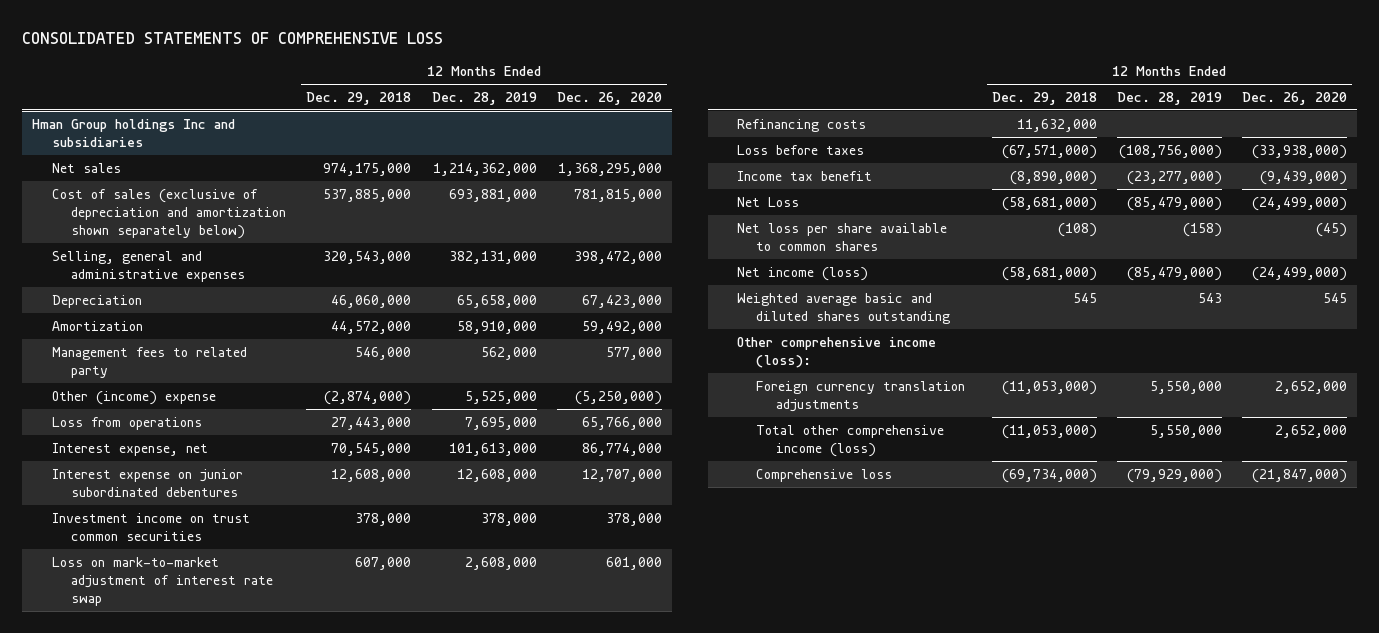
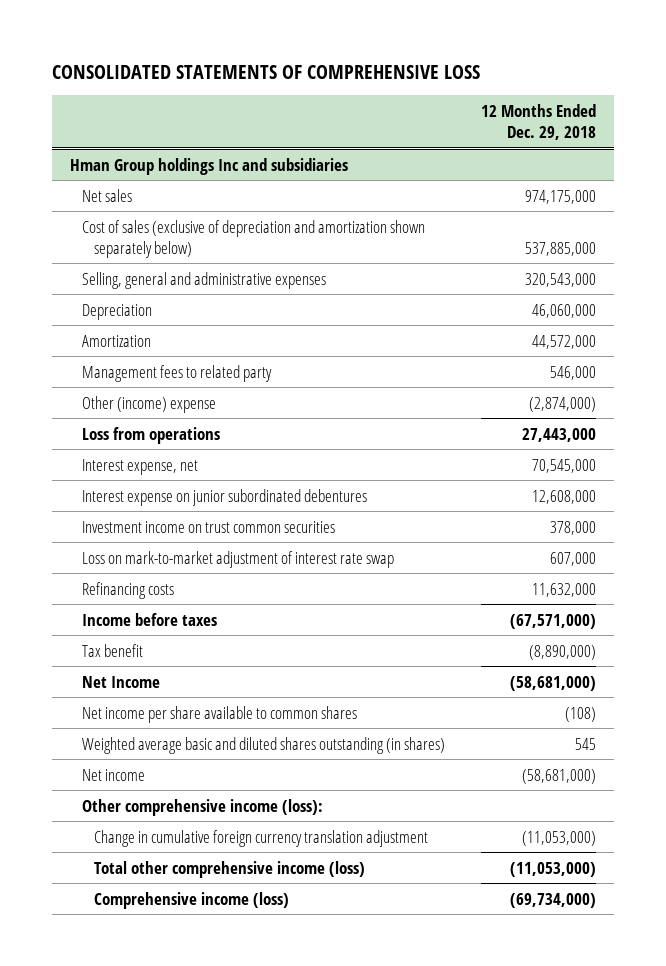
- | 12 Months Ended Dec. 29, 2018 | 12 Months Ended Dec. 28, 2019 | 12 Months Ended Dec. 26, 2020
+ | 12 Months Ended Dec. 29, 2018
@ Hman Group holdings Inc and subsidiaries
- Loss before taxes | (67,571,000) | (108,756,000) | (33,938,000)
- Income tax benefit | (8,890,000) | (23,277,000) | (9,439,000)
- Net Loss | (58,681,000) | (85,479,000) | (24,499,000)
- Net loss per share available to common shares | (108) | (158) | (45)
- Net income (loss) | (58,681,000) | (85,479,000) | (24,499,000)
- Weighted average basic and diluted shares outstanding | 545 | 543 | 545
+ Income before taxes | (67,571,000)
+ Tax benefit | (8,890,000)
+ Net Income | (58,681,000)
+ Net income per share available to common shares | (108)
+ Weighted average basic and diluted shares outstanding (in shares) | 545
+ Net income | (58,681,000)
- Foreign currency translation adjustments | (11,053,000) | 5,550,000 | 2,652,000
+ Change in cumulative foreign currency translation adjustment | (11,053,000)
- Comprehensive loss | (69,734,000) | (79,929,000) | (21,847,000)
+ Comprehensive income (loss) | (69,734,000)

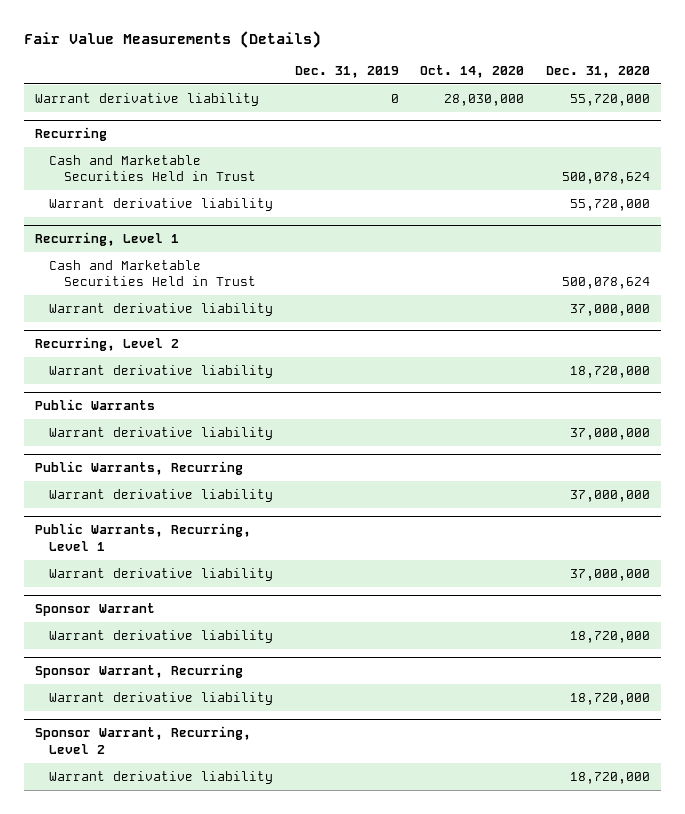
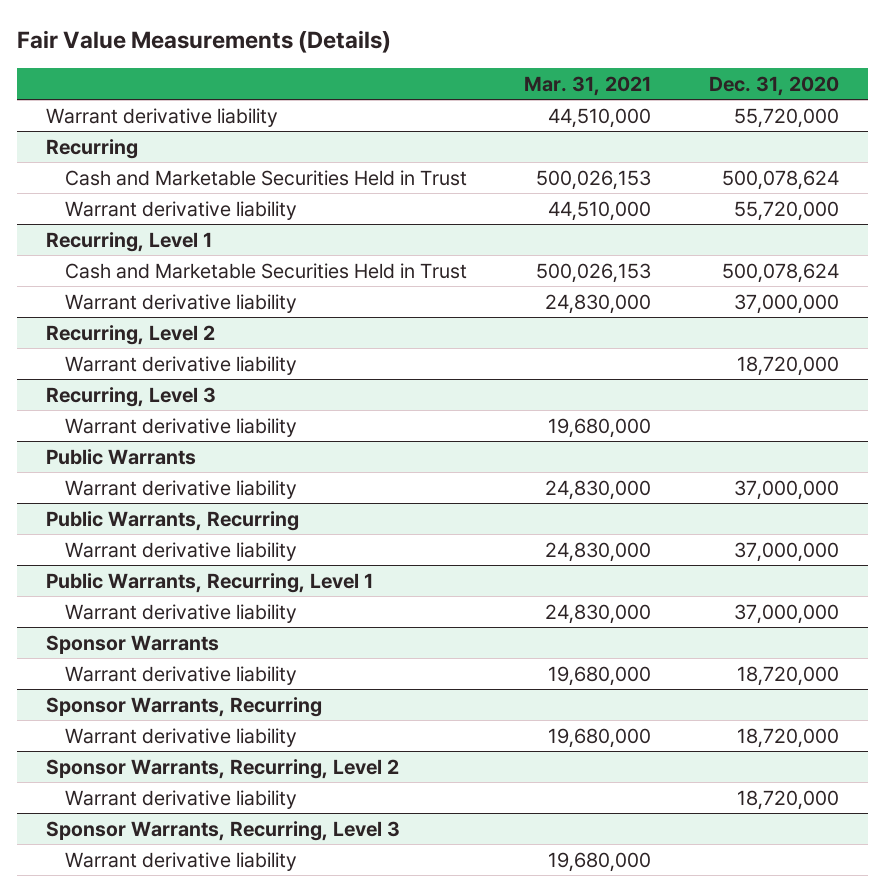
- | Dec. 31, 2019 | Oct. 14, 2020 | Dec. 31, 2020
+ | Mar. 31, 2021 | Dec. 31, 2020
+ Recurring, Level 3
+ Warrant derivative liability | 19,680,000 |
- Sponsor Warrant
+ Sponsor Warrants
- Sponsor Warrant, Recurring
+ Sponsor Warrants, Recurring
- Sponsor Warrant, Recurring, Level 2
+ Sponsor Warrants, Recurring, Level 2
+ Sponsor Warrants, Recurring, Level 3
+ Warrant derivative liability | 19,680,000 |

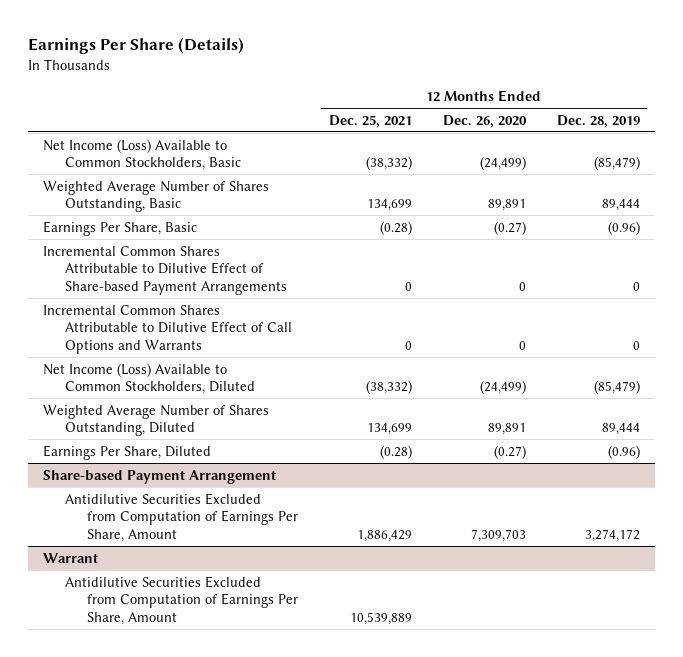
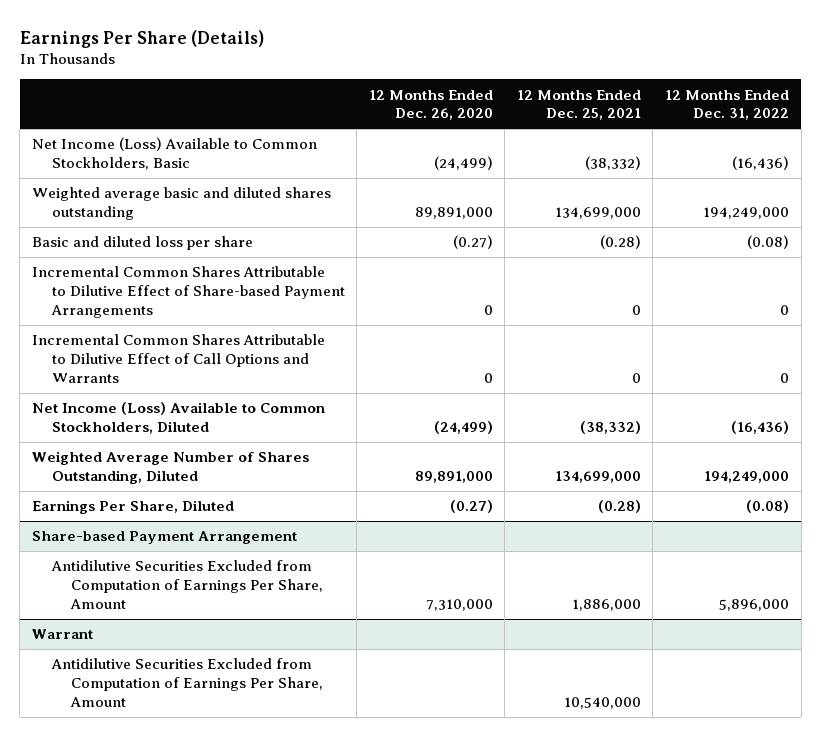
- | 12 Months Ended Dec. 25, 2021 | 12 Months Ended Dec. 26, 2020 | 12 Months Ended Dec. 28, 2019
+ | 12 Months Ended Dec. 26, 2020 | 12 Months Ended Dec. 25, 2021 | 12 Months Ended Dec. 31, 2022
- Weighted Average Number of Shares Outstanding, Basic | 134,699 | 89,891 | 89,444
- Earnings Per Share, Basic | (0.28) | (0.27) | (0.96)
+ Weighted average basic and diluted shares outstanding | 89,891,000 | 134,699,000 | 194,249,000
+ Basic and diluted loss per share | (0.27) | (0.28) | (0.08)
- Weighted Average Number of Shares Outstanding, Diluted | 134,699 | 89,891 | 89,444
+ Weighted Average Number of Shares Outstanding, Diluted | 89,891,000 | 134,699,000 | 194,249,000
@ Share-based Payment Arrangement
- Antidilutive Securities Excluded from Computation of Earnings Per Share, Amount | 1,886,429 | 7,309,703 | 3,274,172
+ Antidilutive Securities Excluded from Computation of Earnings Per Share, Amount | 7,310,000 | 1,886,000 | 5,896,000
@ Warrant
- Antidilutive Securities Excluded from Computation of Earnings Per Share, Amount | 10,539,889 | |
+ Antidilutive Securities Excluded from Computation of Earnings Per Share, Amount | | 10,540,000 |

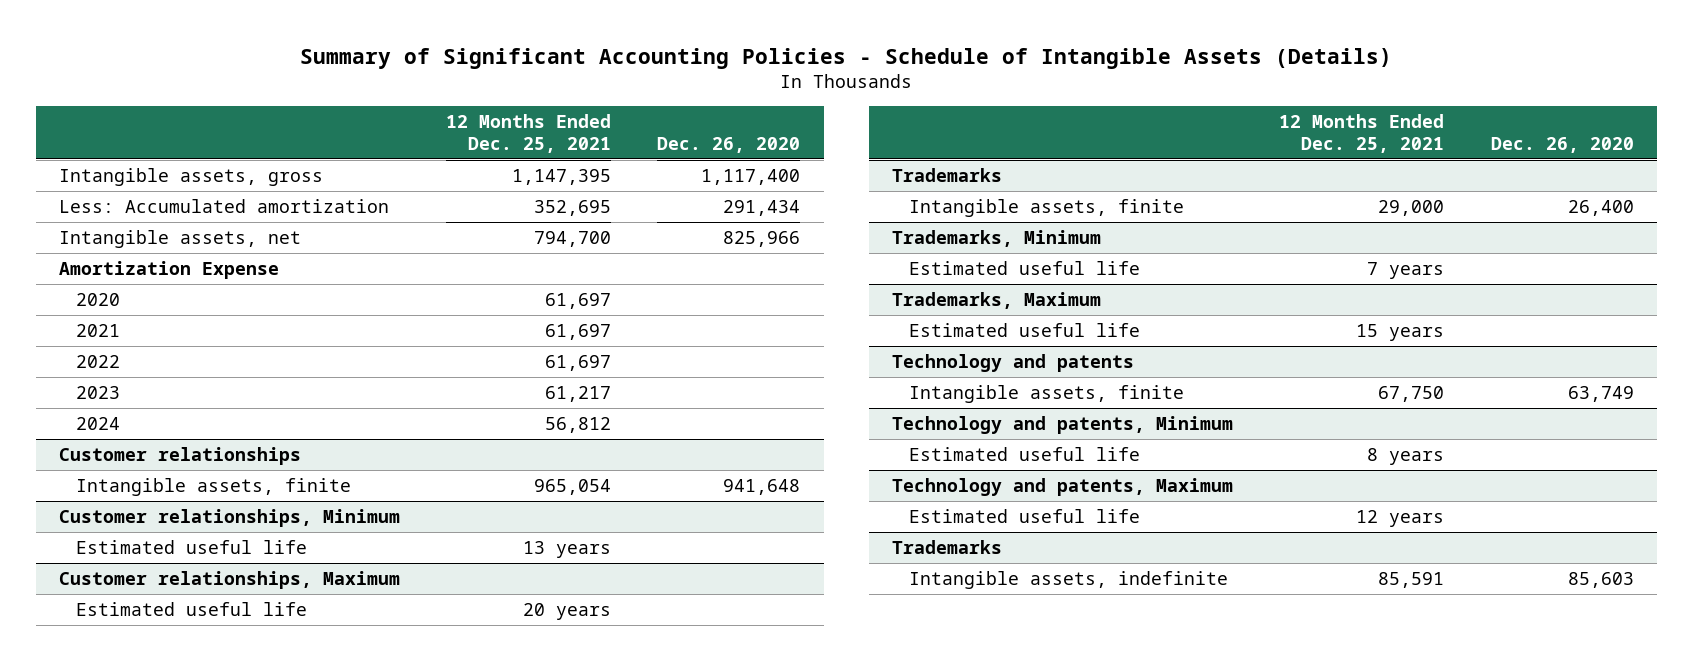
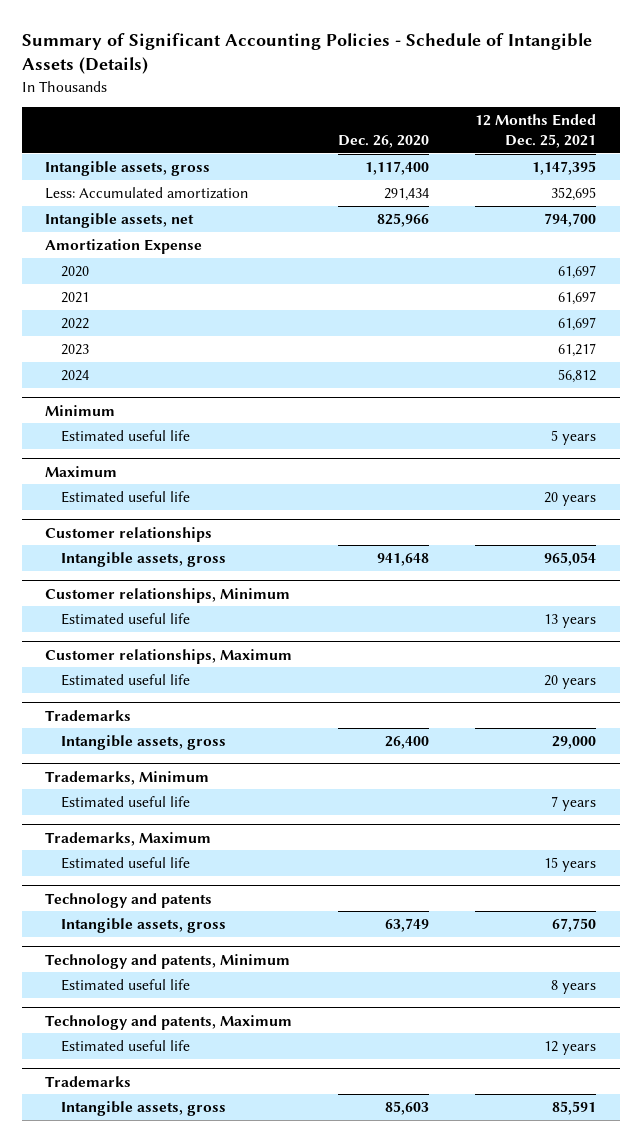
- | 12 Months Ended Dec. 25, 2021 | Dec. 26, 2020
+ | Dec. 26, 2020 | 12 Months Ended Dec. 25, 2021
+ Minimum
+ Estimated useful life | | 5 years
+ Maximum
+ Estimated useful life | | 20 years
@ Customer relationships
- Intangible assets, finite | 965,054 | 941,648
+ Intangible assets, gross | 941,648 | 965,054
@ Trademarks
- Intangible assets, finite | 29,000 | 26,400
+ Intangible assets, gross | 26,400 | 29,000
@ Technology and patents
- Intangible assets, finite | 67,750 | 63,749
+ Intangible assets, gross | 63,749 | 67,750
@ Trademarks
- Intangible assets, indefinite | 85,591 | 85,603
+ Intangible assets, gross | 85,603 | 85,591

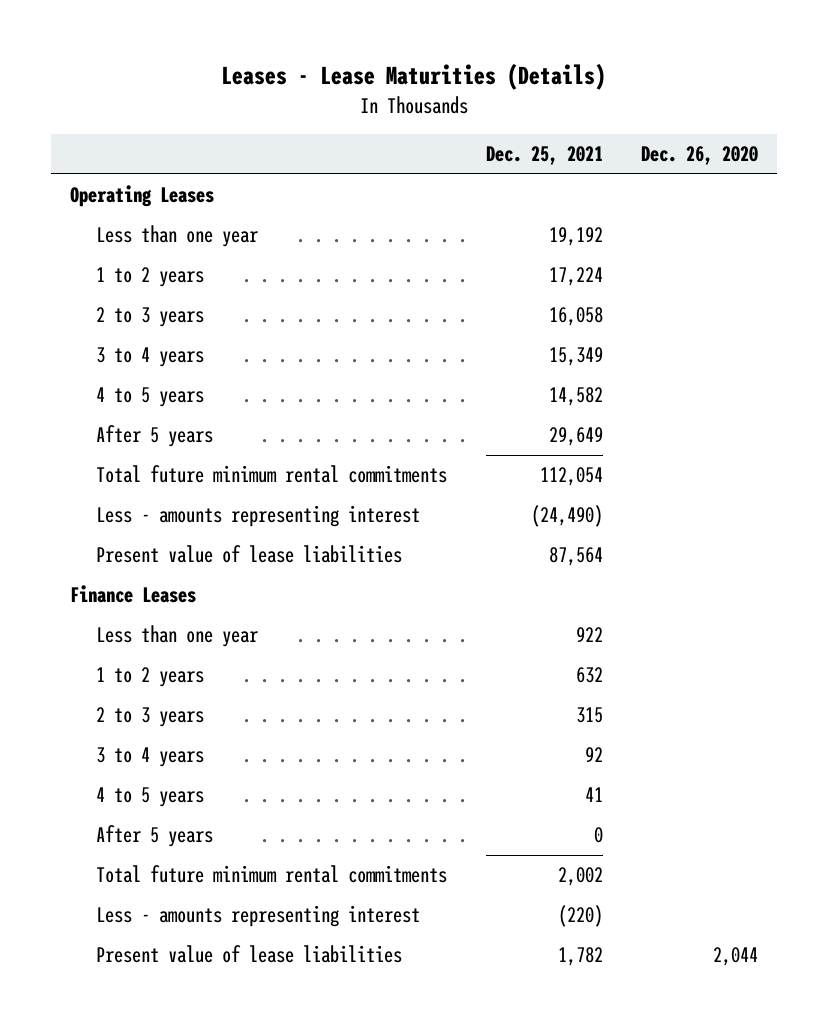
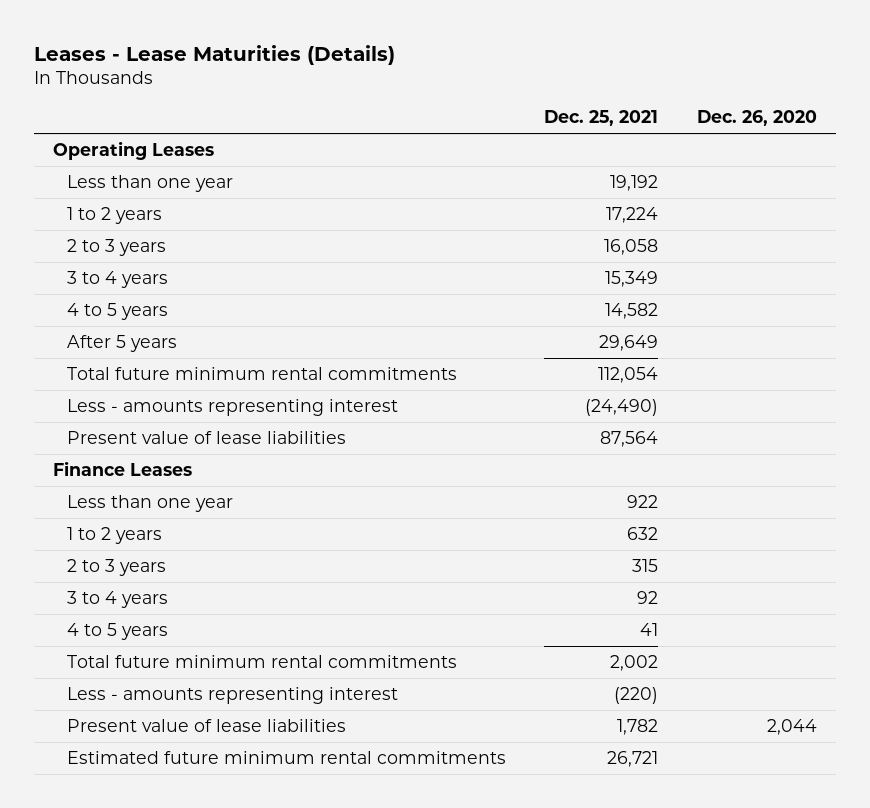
- After 5 years | 0 |
+ Estimated future minimum rental commitments | 26,721 |

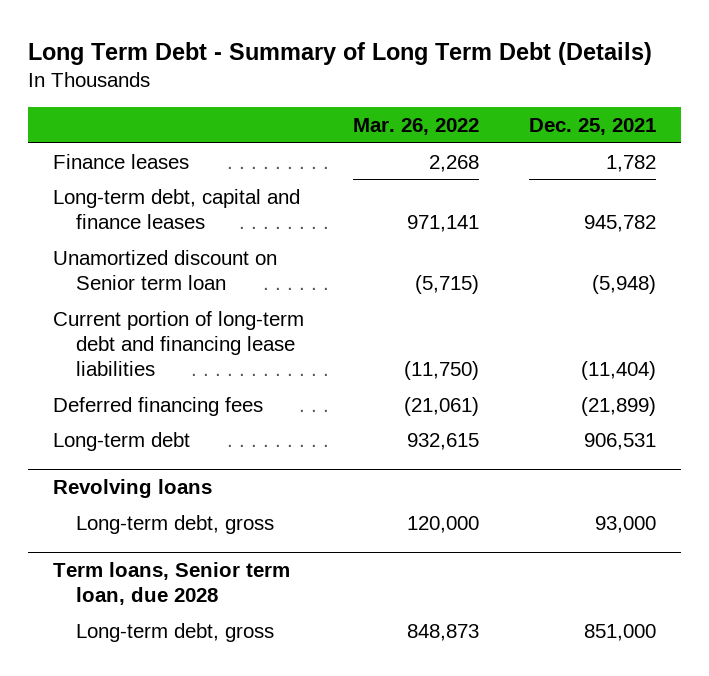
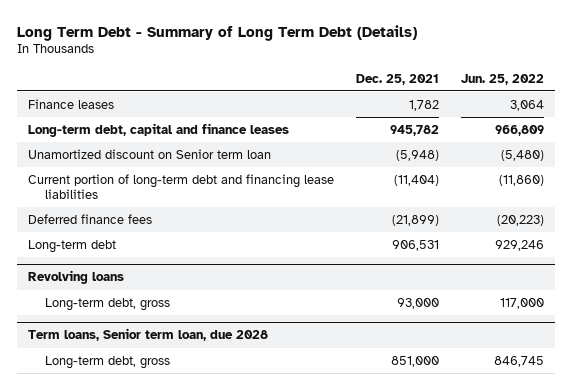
- | Mar. 26, 2022 | Dec. 25, 2021
+ | Dec. 25, 2021 | Jun. 25, 2022
- Deferred financing fees | (21,061) | (21,899)
+ Deferred finance fees | (21,899) | (20,223)

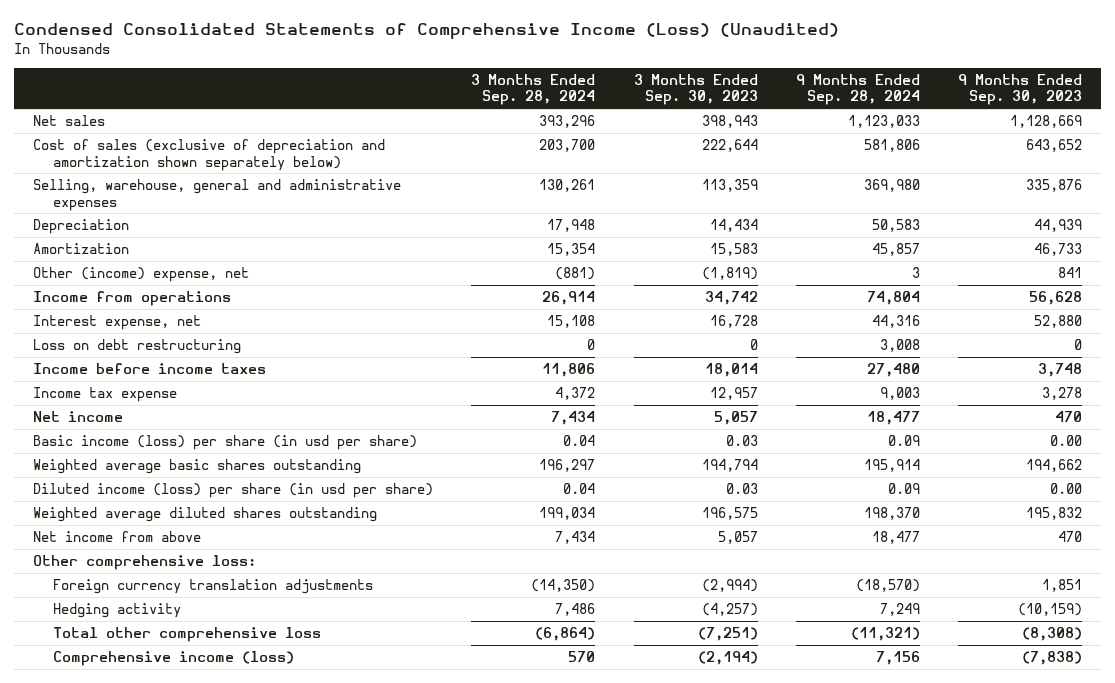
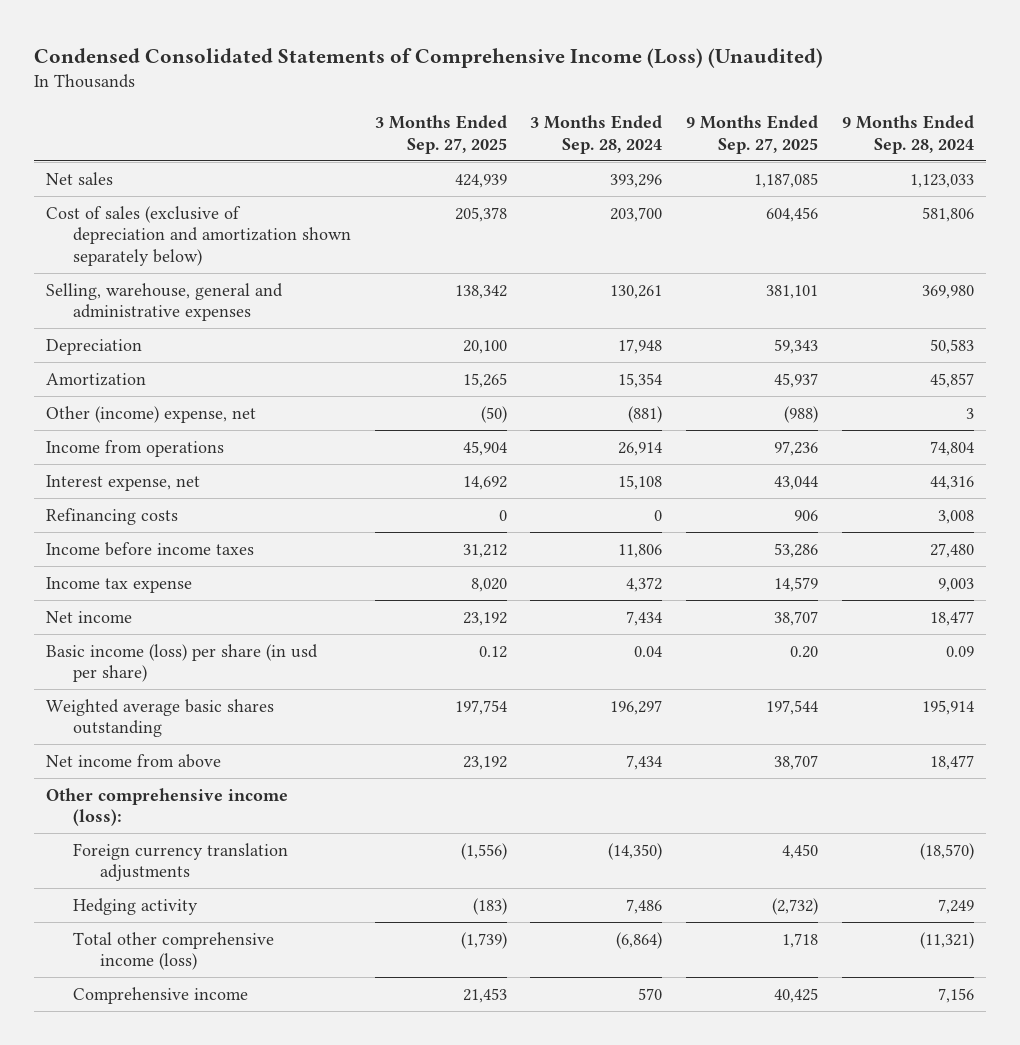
- | 3 Months Ended Sep. 28, 2024 | 3 Months Ended Sep. 30, 2023 | 9 Months Ended Sep. 28, 2024 | 9 Months Ended Sep. 30, 2023
+ | 3 Months Ended Sep. 27, 2025 | 3 Months Ended Sep. 28, 2024 | 9 Months Ended Sep. 27, 2025 | 9 Months Ended Sep. 28, 2024
- Loss on debt restructuring | 0 | 0 | 3,008 | 0
+ Refinancing costs | 0 | 0 | 906 | 3,008
- Diluted income (loss) per share (in usd per share) | 0.04 | 0.03 | 0.09 | 0.00
- Weighted average diluted shares outstanding | 199,034 | 196,575 | 198,370 | 195,832
- Other comprehensive loss:
+ Other comprehensive income (loss):
- Total other comprehensive loss | (6,864) | (7,251) | (11,321) | (8,308)
- Comprehensive income (loss) | 570 | (2,194) | 7,156 | (7,838)
+ Total other comprehensive income (loss) | (1,739) | (6,864) | 1,718 | (11,321)
+ Comprehensive income | 21,453 | 570 | 40,425 | 7,156

